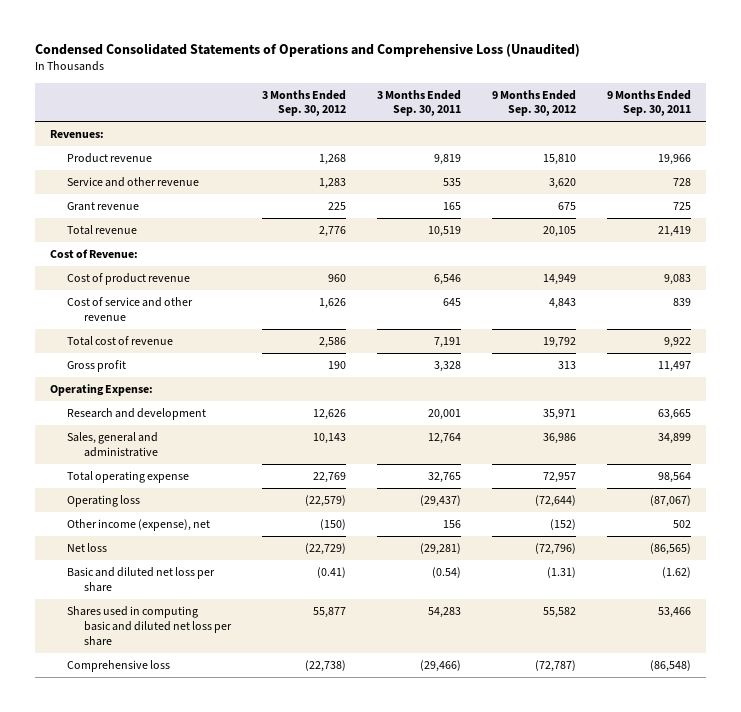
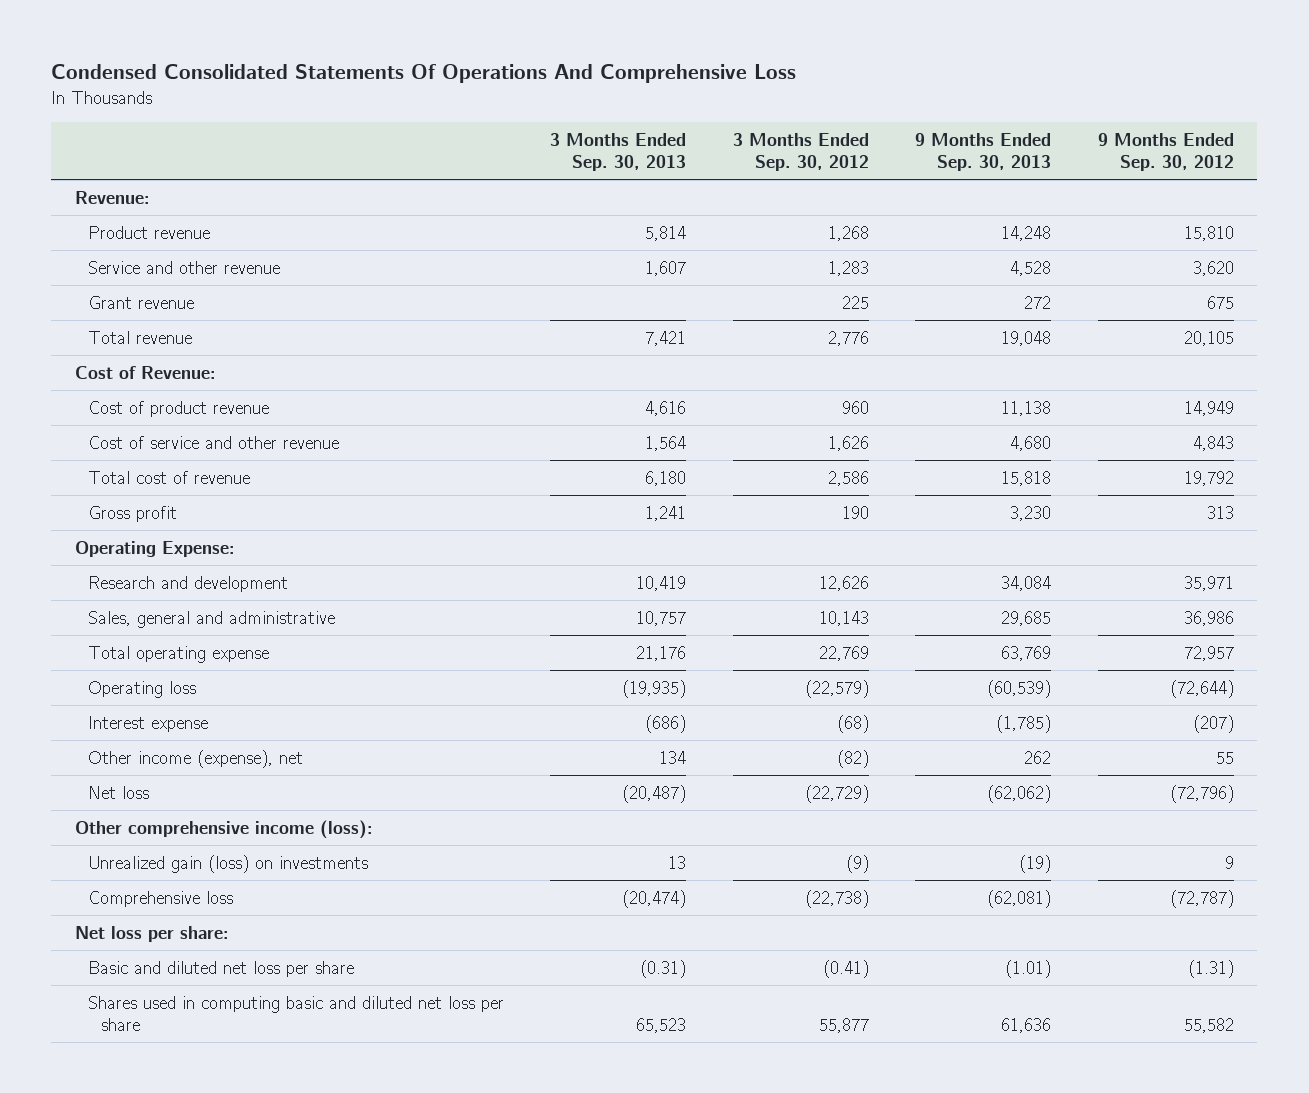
- Condensed Consolidated Statements of Operations and Comprehensive Loss (Unaudited)
+ Condensed Consolidated Statements Of Operations And Comprehensive Loss
- | 3 Months Ended Sep. 30, 2012 | 3 Months Ended Sep. 30, 2011 | 9 Months Ended Sep. 30, 2012 | 9 Months Ended Sep. 30, 2011
+ | 3 Months Ended Sep. 30, 2013 | 3 Months Ended Sep. 30, 2012 | 9 Months Ended Sep. 30, 2013 | 9 Months Ended Sep. 30, 2012
- Revenues:
+ Revenue:
- Other income (expense), net | (150) | 156 | (152) | 502
+ Interest expense | (686) | (68) | (1,785) | (207)
+ Other income (expense), net | 134 | (82) | 262 | 55
+ Other comprehensive income (loss):
+ Unrealized gain (loss) on investments | 13 | (9) | (19) | 9
moved up: Comprehensive loss | (20,474) | (22,738) | (62,081) | (72,787)
+ Net loss per share:

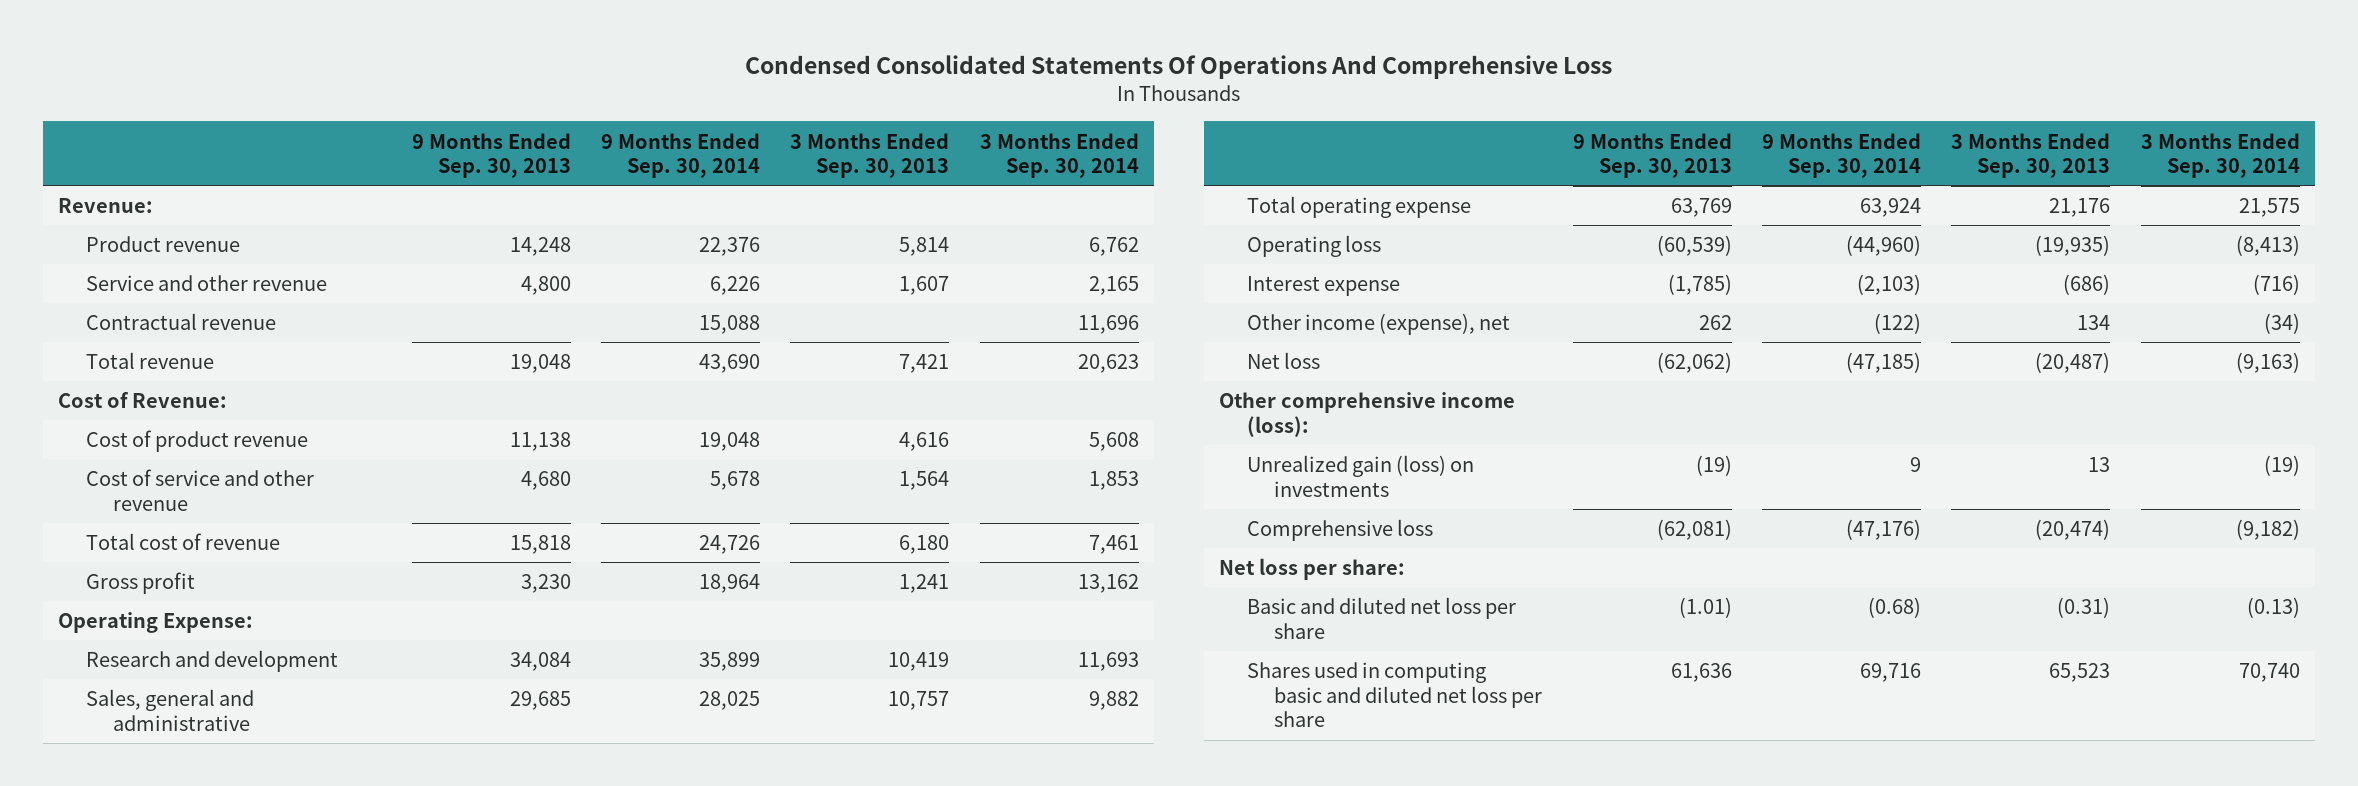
- | 3 Months Ended Sep. 30, 2013 | 3 Months Ended Sep. 30, 2012 | 9 Months Ended Sep. 30, 2013 | 9 Months Ended Sep. 30, 2012
+ | 9 Months Ended Sep. 30, 2013 | 9 Months Ended Sep. 30, 2014 | 3 Months Ended Sep. 30, 2013 | 3 Months Ended Sep. 30, 2014
- Service and other revenue | 1,607 | 1,283 | 4,528 | 3,620
- Grant revenue | | 225 | 272 | 675
+ Service and other revenue | 4,800 | 6,226 | 1,607 | 2,165
+ Contractual revenue | | 15,088 | | 11,696

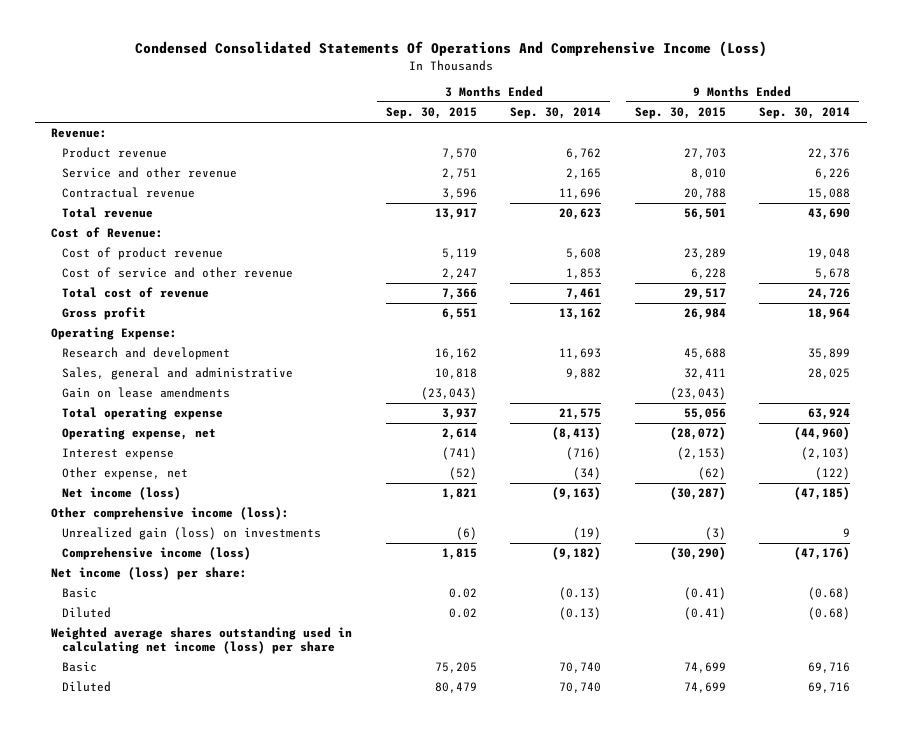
- Condensed Consolidated Statements Of Operations And Comprehensive Loss
+ Condensed Consolidated Statements Of Operations And Comprehensive Income (Loss)
- | 9 Months Ended Sep. 30, 2013 | 9 Months Ended Sep. 30, 2014 | 3 Months Ended Sep. 30, 2013 | 3 Months Ended Sep. 30, 2014
+ | 3 Months Ended Sep. 30, 2015 | 3 Months Ended Sep. 30, 2014 | 9 Months Ended Sep. 30, 2015 | 9 Months Ended Sep. 30, 2014
+ Gain on lease amendments | (23,043) | | (23,043) |
- Operating loss | (60,539) | (44,960) | (19,935) | (8,413)
+ Operating expense, net | 2,614 | (8,413) | (28,072) | (44,960)
- Other income (expense), net | 262 | (122) | 134 | (34)
- Net loss | (62,062) | (47,185) | (20,487) | (9,163)
+ Other expense, net | (52) | (34) | (62) | (122)
+ Net income (loss) | 1,821 | (9,163) | (30,287) | (47,185)
- Comprehensive loss | (62,081) | (47,176) | (20,474) | (9,182)
- Net loss per share:
- Basic and diluted net loss per share | (1.01) | (0.68) | (0.31) | (0.13)
- Shares used in computing basic and diluted net loss per share | 61,636 | 69,716 | 65,523 | 70,740
+ Comprehensive income (loss) | 1,815 | (9,182) | (30,290) | (47,176)
+ Net income (loss) per share:
+ Basic | 0.02 | (0.13) | (0.41) | (0.68)
+ Diluted | 0.02 | (0.13) | (0.41) | (0.68)
+ Weighted average shares outstanding used in calculating net income (loss) per share
+ Basic | 75,205 | 70,740 | 74,699 | 69,716
+ Diluted | 80,479 | 70,740 | 74,699 | 69,716

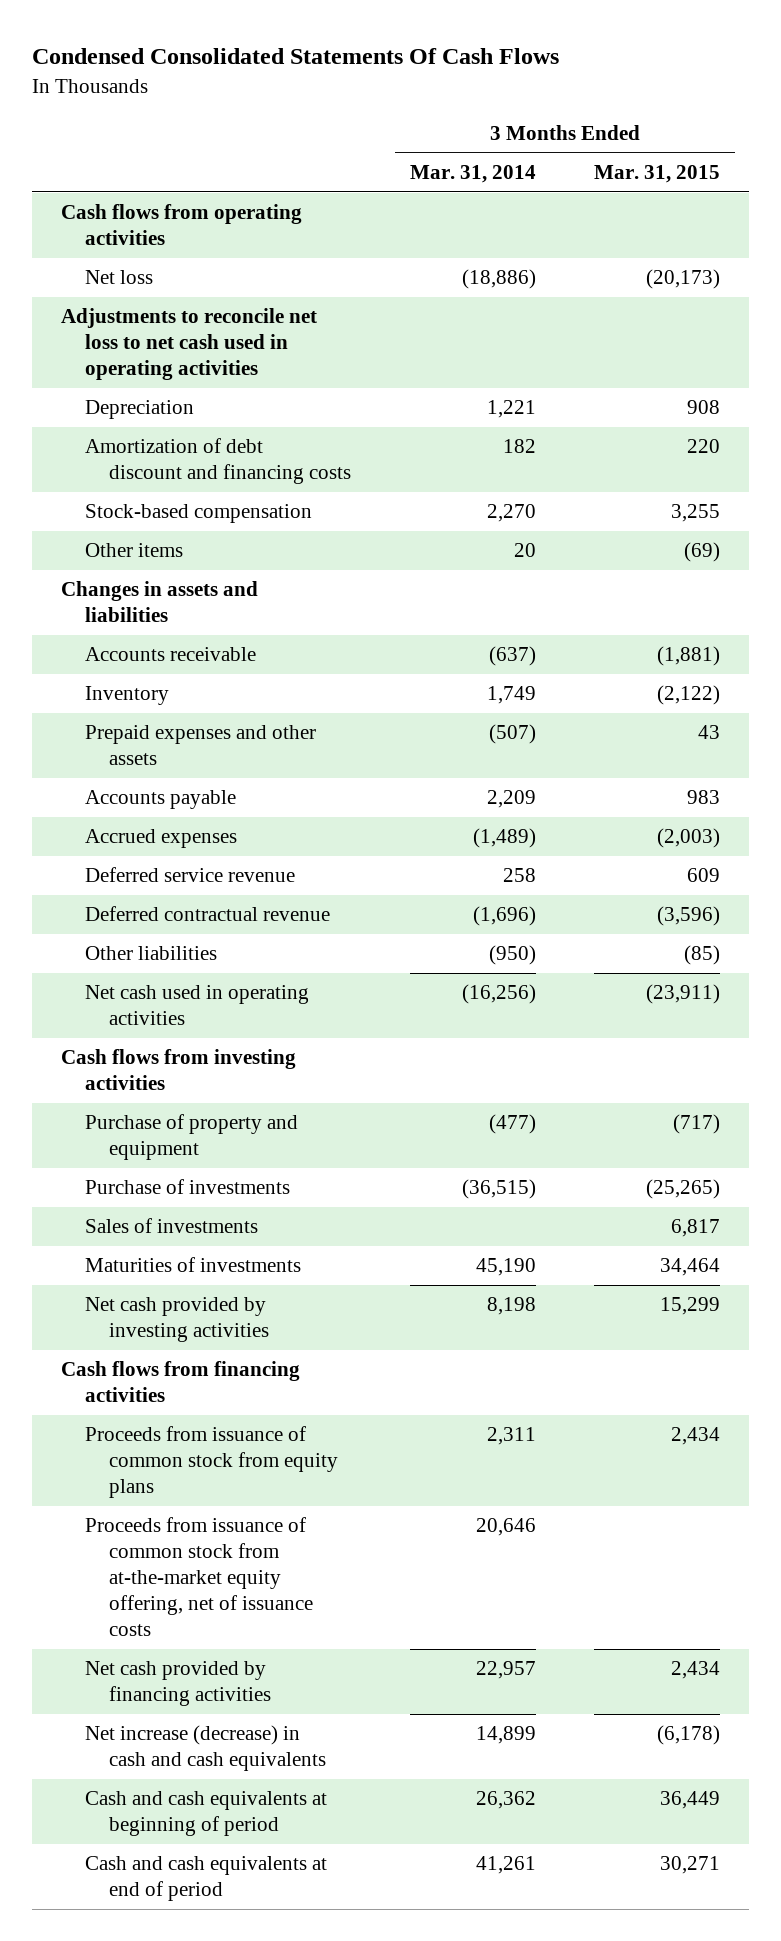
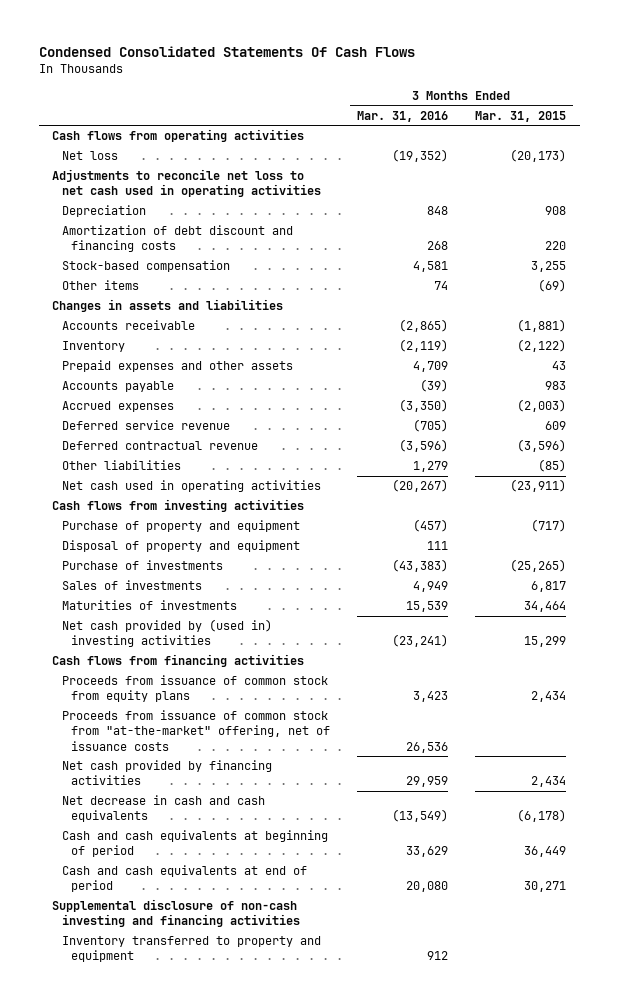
- | 3 Months Ended Mar. 31, 2014 | 3 Months Ended Mar. 31, 2015
+ | 3 Months Ended Mar. 31, 2016 | 3 Months Ended Mar. 31, 2015
+ Disposal of property and equipment | 111 |
- Net cash provided by investing activities | 8,198 | 15,299
+ Net cash provided by (used in) investing activities | (23,241) | 15,299
- Proceeds from issuance of common stock from at-the-market equity offering, net of issuance costs | 20,646 |
+ Proceeds from issuance of common stock from "at-the-market" offering, net of issuance costs | 26,536 |
- Net increase (decrease) in cash and cash equivalents | 14,899 | (6,178)
+ Net decrease in cash and cash equivalents | (13,549) | (6,178)
+ Supplemental disclosure of non-cash investing and financing activities
+ Inventory transferred to property and equipment | 912 |

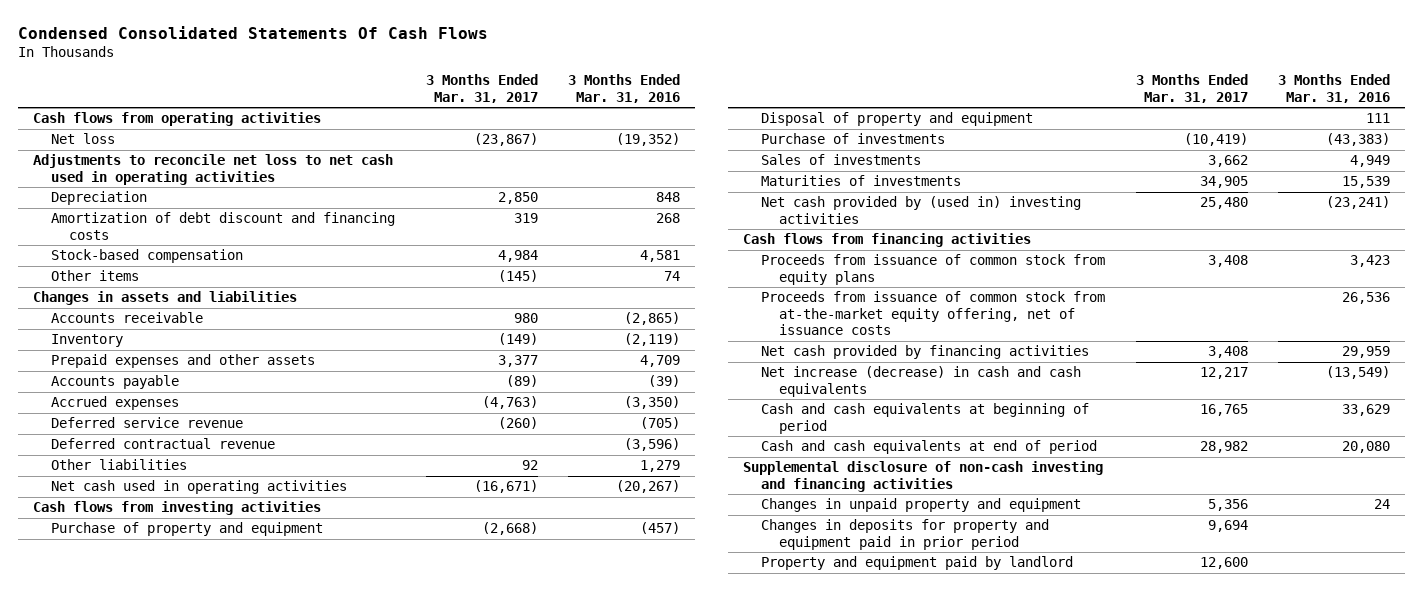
- | 3 Months Ended Mar. 31, 2016 | 3 Months Ended Mar. 31, 2015
+ | 3 Months Ended Mar. 31, 2017 | 3 Months Ended Mar. 31, 2016
- Proceeds from issuance of common stock from "at-the-market" offering, net of issuance costs | 26,536 |
+ Proceeds from issuance of common stock from at-the-market equity offering, net of issuance costs | | 26,536
- Net decrease in cash and cash equivalents | (13,549) | (6,178)
+ Net increase (decrease) in cash and cash equivalents | 12,217 | (13,549)
- Inventory transferred to property and equipment | 912 |
+ Changes in unpaid property and equipment | 5,356 | 24
+ Changes in deposits for property and equipment paid in prior period | 9,694 |
+ Property and equipment paid by landlord | 12,600 |

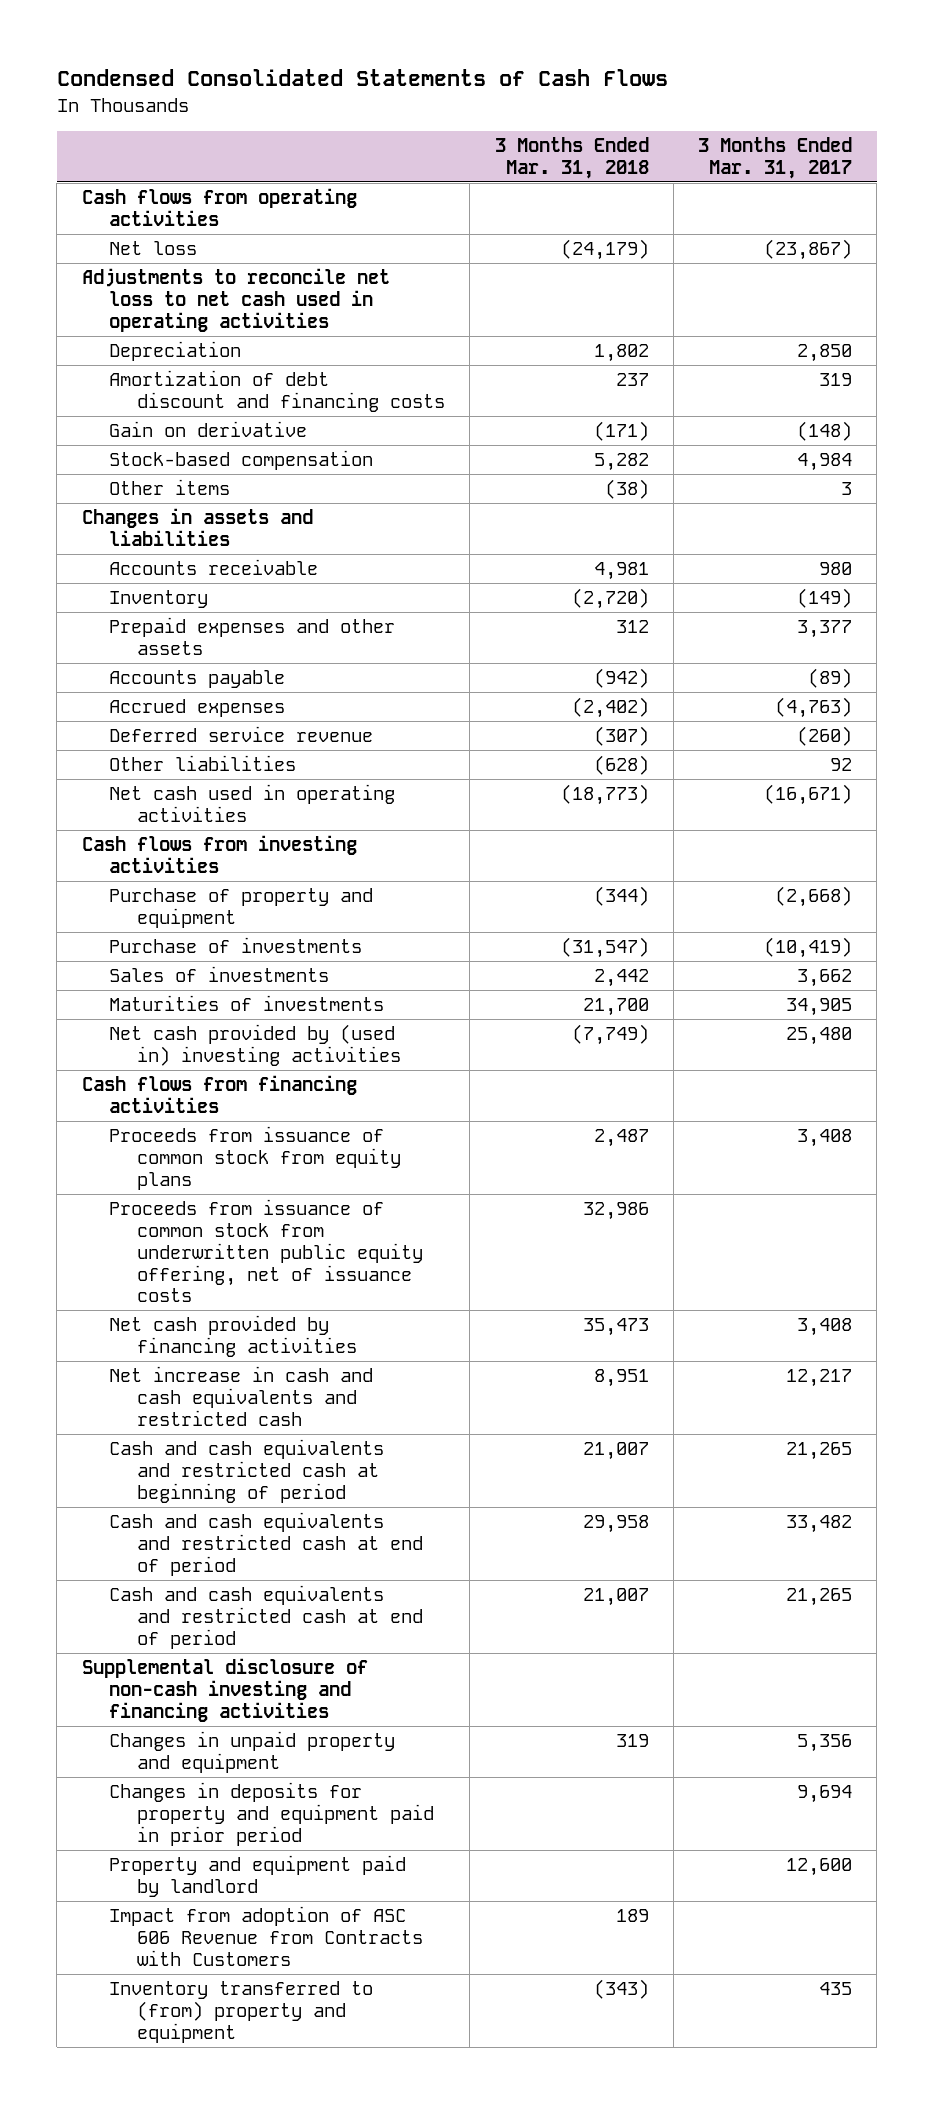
- Condensed Consolidated Statements Of Cash Flows
+ Condensed Consolidated Statements of Cash Flows
- | 3 Months Ended Mar. 31, 2017 | 3 Months Ended Mar. 31, 2016
+ | 3 Months Ended Mar. 31, 2018 | 3 Months Ended Mar. 31, 2017
+ Gain on derivative | (171) | (148)
- Other items | (145) | 74
+ Other items | (38) | 3
- Deferred contractual revenue | | (3,596)
- Disposal of property and equipment | | 111
- Proceeds from issuance of common stock from at-the-market equity offering, net of issuance costs | | 26,536
+ Proceeds from issuance of common stock from underwritten public equity offering, net of issuance costs | 32,986 |
- Net increase (decrease) in cash and cash equivalents | 12,217 | (13,549)
- Cash and cash equivalents at beginning of period | 16,765 | 33,629
- Cash and cash equivalents at end of period | 28,982 | 20,080
+ Net increase in cash and cash equivalents and restricted cash | 8,951 | 12,217
+ Cash and cash equivalents and restricted cash at beginning of period | 21,007 | 21,265
+ Cash and cash equivalents and restricted cash at end of period | 29,958 | 33,482
+ Cash and cash equivalents and restricted cash at end of period | 21,007 | 21,265
+ Impact from adoption of ASC 606 Revenue from Contracts with Customers | 189 |
+ Inventory transferred to (from) property and equipment | (343) | 435

